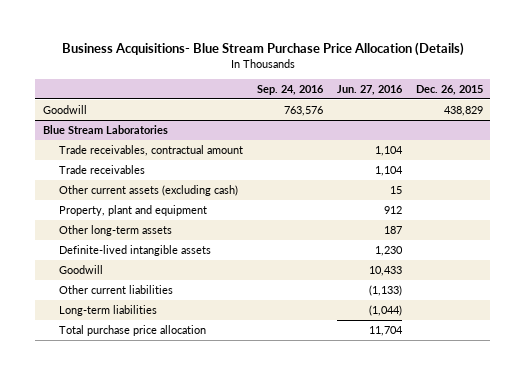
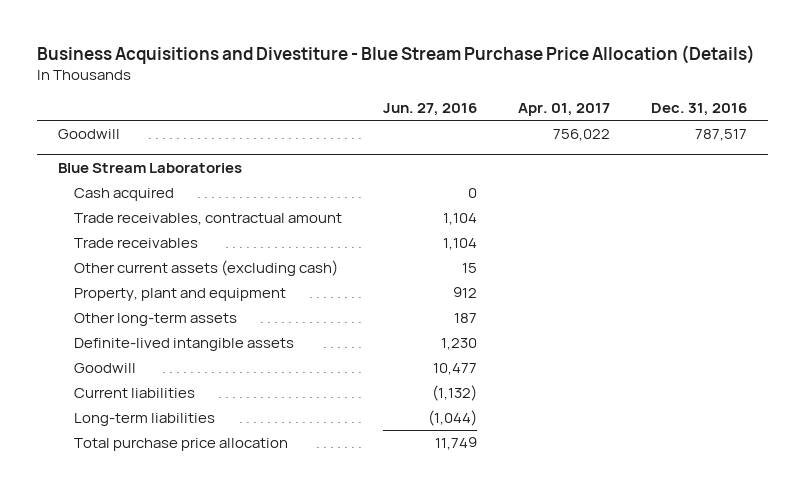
- Business Acquisitions- Blue Stream Purchase Price Allocation (Details)
+ Business Acquisitions and Divestiture - Blue Stream Purchase Price Allocation (Details)
- | Sep. 24, 2016 | Jun. 27, 2016 | Dec. 26, 2015
+ | Jun. 27, 2016 | Apr. 01, 2017 | Dec. 31, 2016
@ Blue Stream Laboratories
+ Cash acquired | 0 | |
- Goodwill | | 10,433 |
- Other current liabilities | | (1,133) |
+ Goodwill | 10,477 | |
+ Current liabilities | (1,132) | |
- Total purchase price allocation | | 11,704 |
+ Total purchase price allocation | 11,749 | |

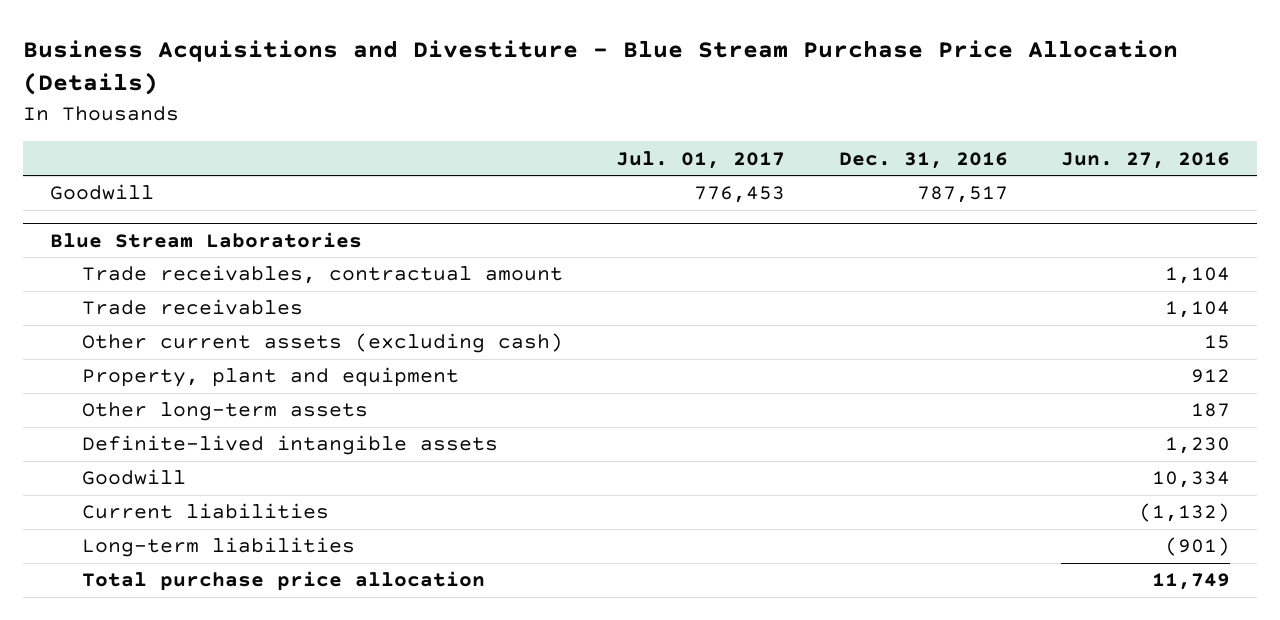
- | Jun. 27, 2016 | Apr. 01, 2017 | Dec. 31, 2016
+ | Jul. 01, 2017 | Dec. 31, 2016 | Jun. 27, 2016
@ Blue Stream Laboratories
- Cash acquired | 0 | |
- Goodwill | 10,477 | |
+ Goodwill | | | 10,334
- Long-term liabilities | (1,044) | |
+ Long-term liabilities | | | (901)

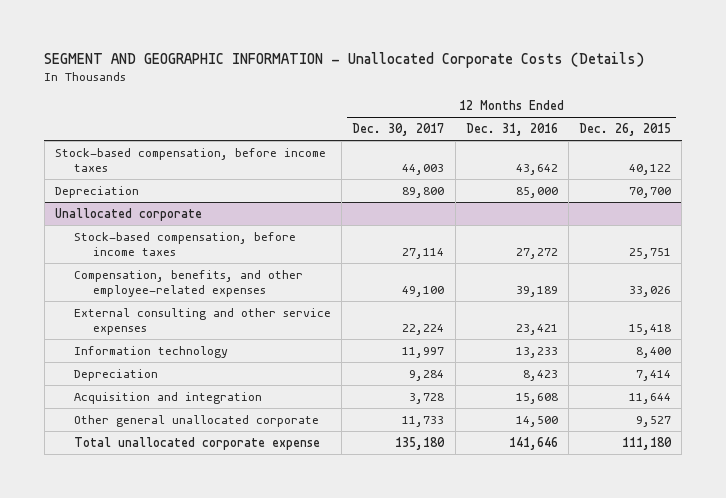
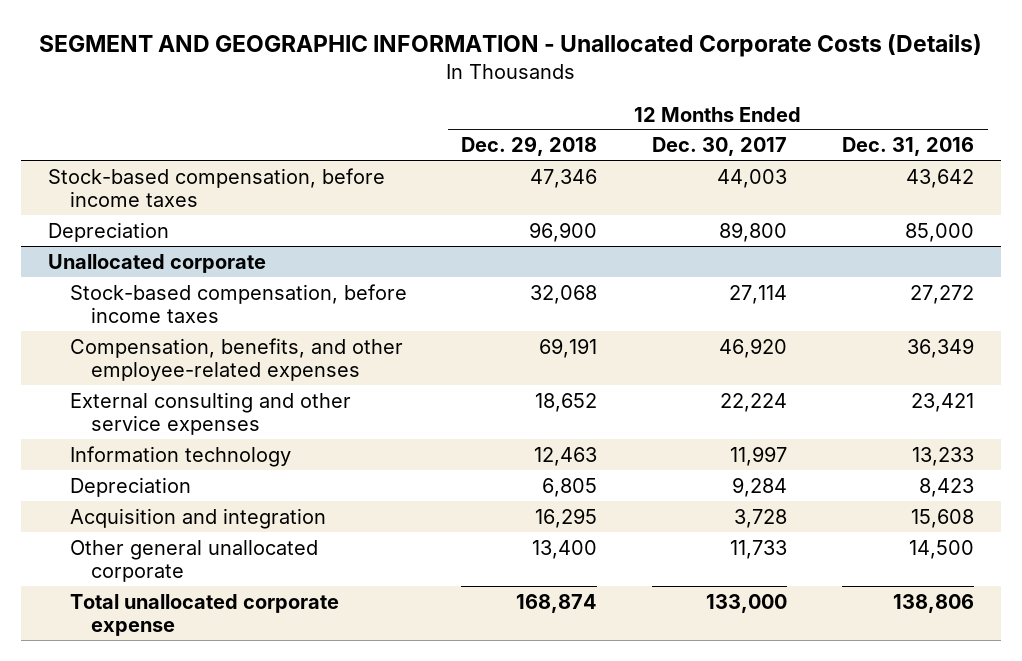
- | 12 Months Ended Dec. 30, 2017 | 12 Months Ended Dec. 31, 2016 | 12 Months Ended Dec. 26, 2015
+ | 12 Months Ended Dec. 29, 2018 | 12 Months Ended Dec. 30, 2017 | 12 Months Ended Dec. 31, 2016
@ Unallocated corporate
- Compensation, benefits, and other employee-related expenses | 49,100 | 39,189 | 33,026
+ Compensation, benefits, and other employee-related expenses | 69,191 | 46,920 | 36,349
- Total unallocated corporate expense | 135,180 | 141,646 | 111,180
+ Total unallocated corporate expense | 168,874 | 133,000 | 138,806

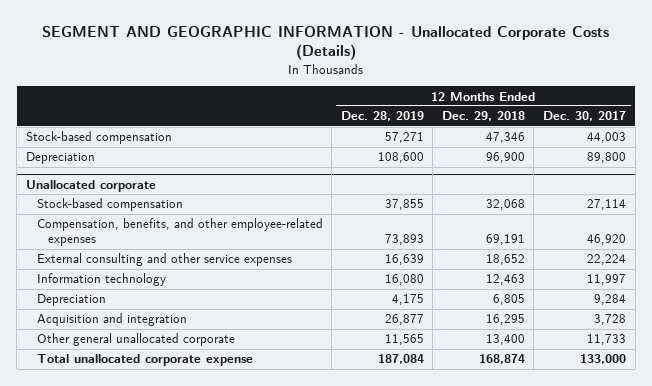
- | 12 Months Ended Dec. 29, 2018 | 12 Months Ended Dec. 30, 2017 | 12 Months Ended Dec. 31, 2016
+ | 12 Months Ended Dec. 28, 2019 | 12 Months Ended Dec. 29, 2018 | 12 Months Ended Dec. 30, 2017
- Stock-based compensation, before income taxes | 47,346 | 44,003 | 43,642
+ Stock-based compensation | 57,271 | 47,346 | 44,003
@ Unallocated corporate
- Stock-based compensation, before income taxes | 32,068 | 27,114 | 27,272
+ Stock-based compensation | 37,855 | 32,068 | 27,114

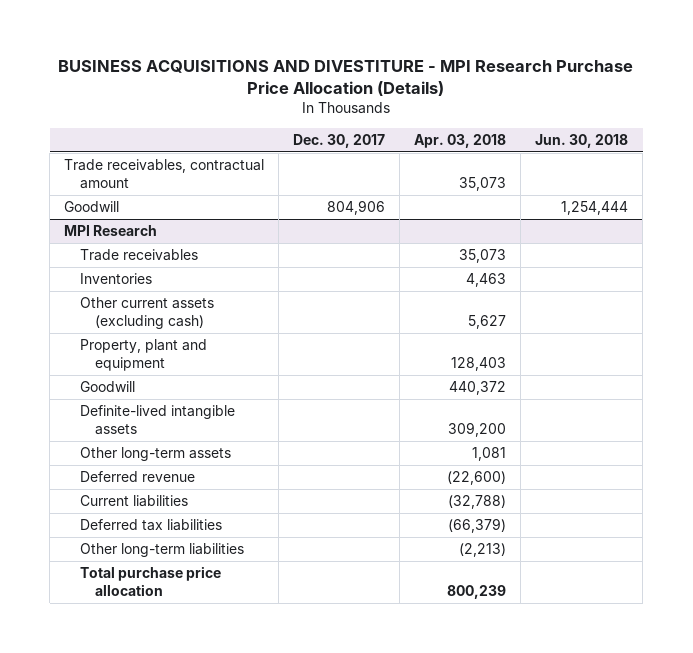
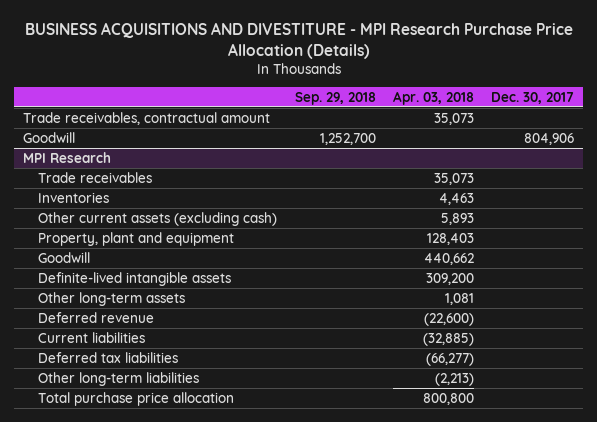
- | Dec. 30, 2017 | Apr. 03, 2018 | Jun. 30, 2018
+ | Sep. 29, 2018 | Apr. 03, 2018 | Dec. 30, 2017
@ MPI Research
- Other current assets (excluding cash) | | 5,627 |
+ Other current assets (excluding cash) | | 5,893 |
- Goodwill | | 440,372 |
+ Goodwill | | 440,662 |
- Current liabilities | | (32,788) |
- Deferred tax liabilities | | (66,379) |
+ Current liabilities | | (32,885) |
+ Deferred tax liabilities | | (66,277) |
- Total purchase price allocation | | 800,239 |
+ Total purchase price allocation | | 800,800 |

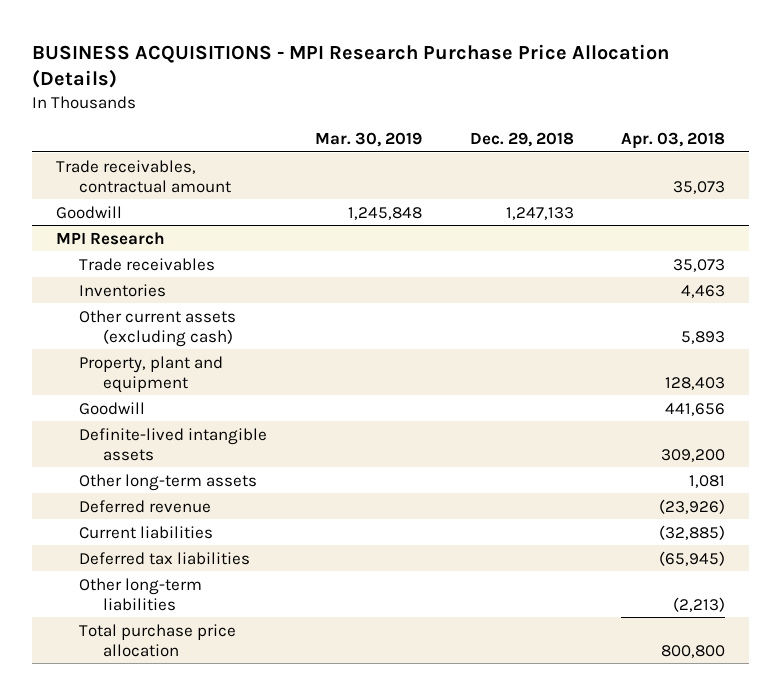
- BUSINESS ACQUISITIONS AND DIVESTITURE - MPI Research Purchase Price Allocation (Details)
+ BUSINESS ACQUISITIONS - MPI Research Purchase Price Allocation (Details)
- | Sep. 29, 2018 | Apr. 03, 2018 | Dec. 30, 2017
+ | Mar. 30, 2019 | Dec. 29, 2018 | Apr. 03, 2018
@ MPI Research
- Goodwill | | 440,662 |
+ Goodwill | | | 441,656
- Deferred revenue | | (22,600) |
+ Deferred revenue | | | (23,926)
- Deferred tax liabilities | | (66,277) |
+ Deferred tax liabilities | | | (65,945)

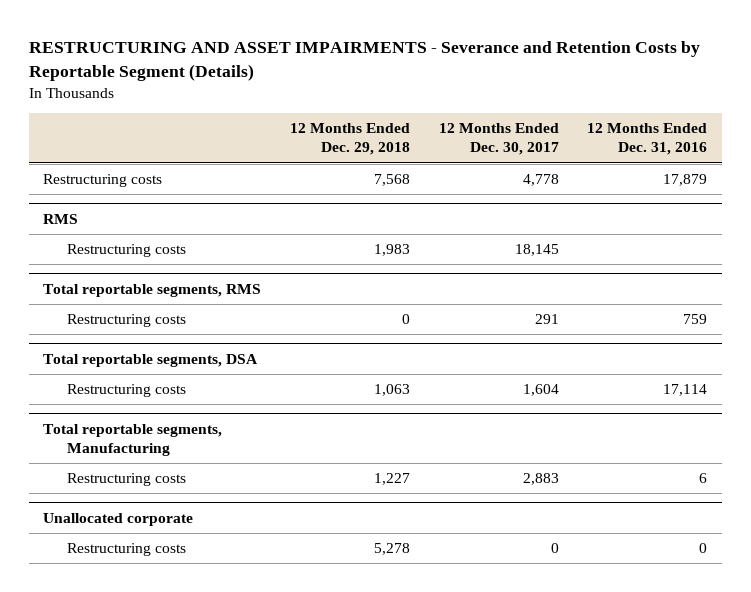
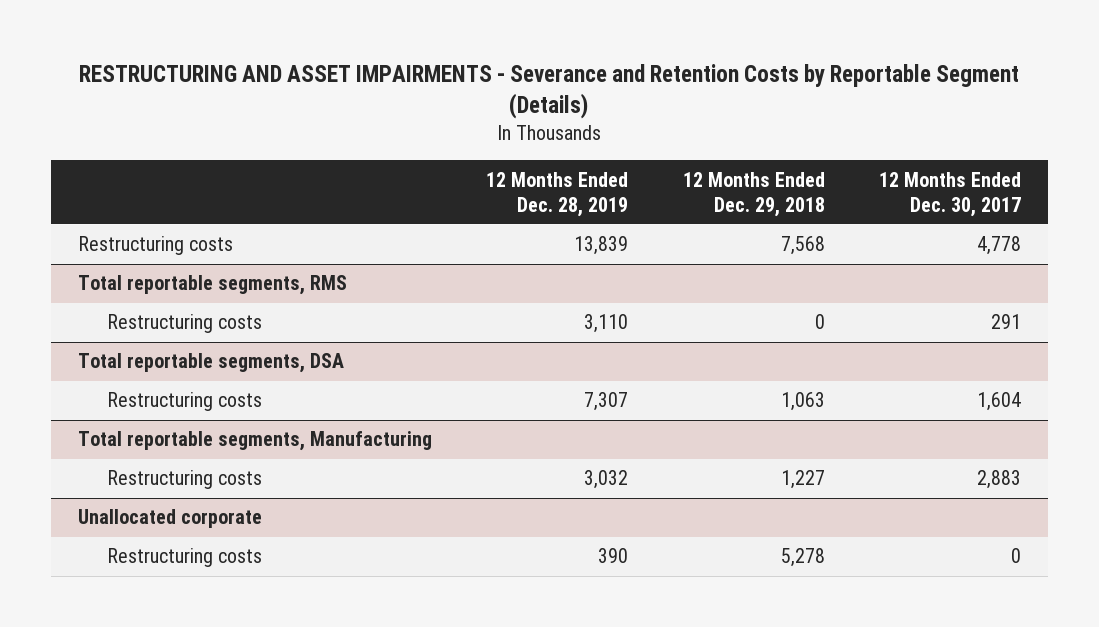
- | 12 Months Ended Dec. 29, 2018 | 12 Months Ended Dec. 30, 2017 | 12 Months Ended Dec. 31, 2016
+ | 12 Months Ended Dec. 28, 2019 | 12 Months Ended Dec. 29, 2018 | 12 Months Ended Dec. 30, 2017
- RMS
- Restructuring costs | 1,983 | 18,145 |

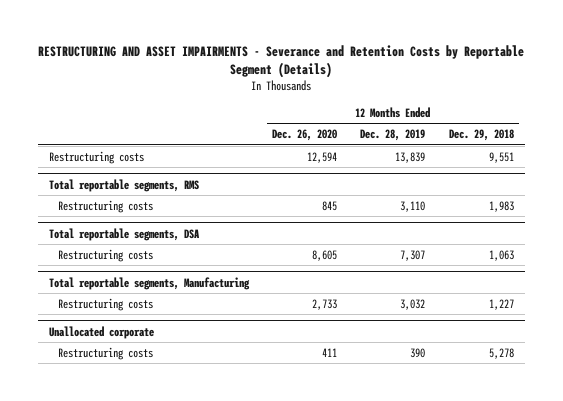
- | 12 Months Ended Dec. 28, 2019 | 12 Months Ended Dec. 29, 2018 | 12 Months Ended Dec. 30, 2017
+ | 12 Months Ended Dec. 26, 2020 | 12 Months Ended Dec. 28, 2019 | 12 Months Ended Dec. 29, 2018
- Restructuring costs | 13,839 | 7,568 | 4,778
+ Restructuring costs | 12,594 | 13,839 | 9,551
@ Total reportable segments, RMS
- Restructuring costs | 3,110 | 0 | 291
+ Restructuring costs | 845 | 3,110 | 1,983

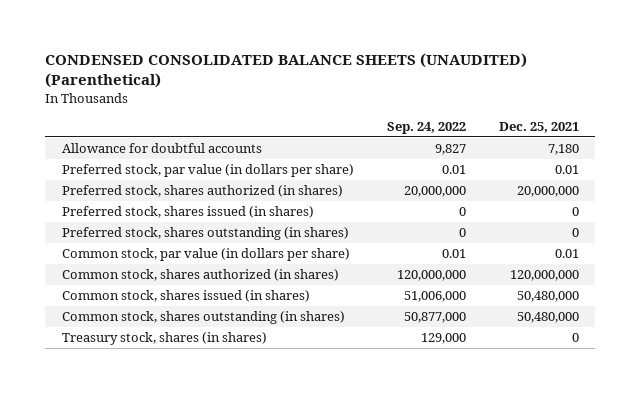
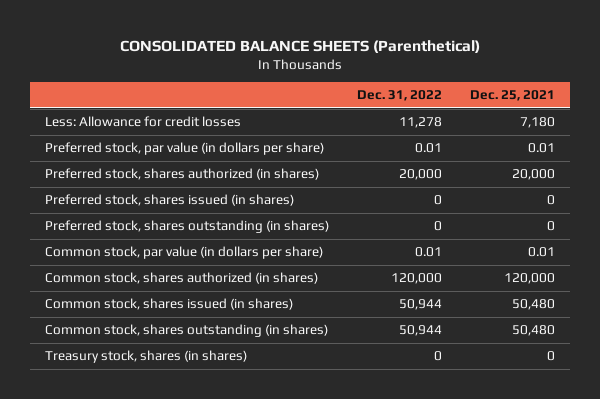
- CONDENSED CONSOLIDATED BALANCE SHEETS (UNAUDITED) (Parenthetical)
+ CONSOLIDATED BALANCE SHEETS (Parenthetical)
- | Sep. 24, 2022 | Dec. 25, 2021
+ | Dec. 31, 2022 | Dec. 25, 2021
- Allowance for doubtful accounts | 9,827 | 7,180
+ Less: Allowance for credit losses | 11,278 | 7,180
- Preferred stock, shares authorized (in shares) | 20,000,000 | 20,000,000
+ Preferred stock, shares authorized (in shares) | 20,000 | 20,000
- Common stock, shares authorized (in shares) | 120,000,000 | 120,000,000
- Common stock, shares issued (in shares) | 51,006,000 | 50,480,000
- Common stock, shares outstanding (in shares) | 50,877,000 | 50,480,000
+ Common stock, shares authorized (in shares) | 120,000 | 120,000
+ Common stock, shares issued (in shares) | 50,944 | 50,480
+ Common stock, shares outstanding (in shares) | 50,944 | 50,480

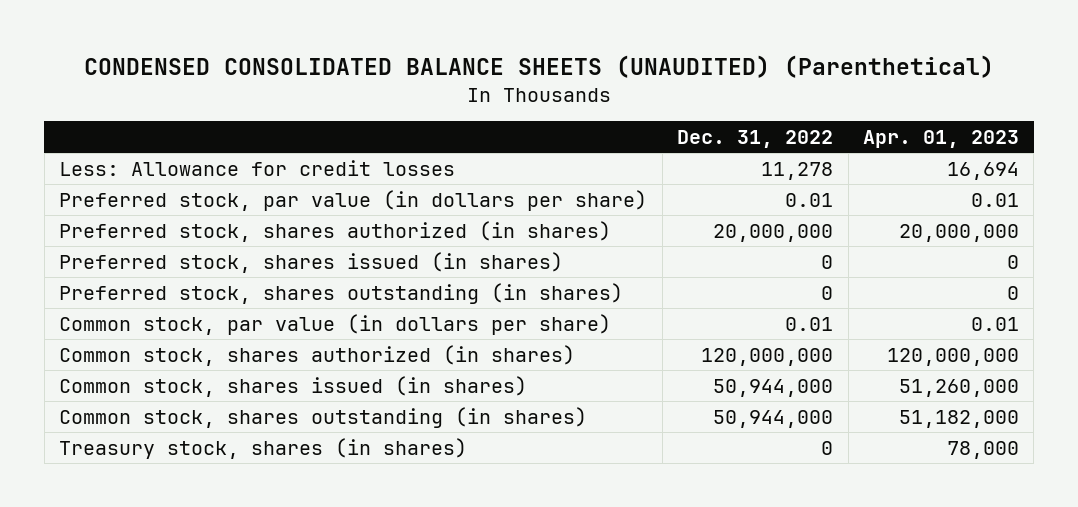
- CONSOLIDATED BALANCE SHEETS (Parenthetical)
+ CONDENSED CONSOLIDATED BALANCE SHEETS (UNAUDITED) (Parenthetical)
- | Dec. 31, 2022 | Dec. 25, 2021
+ | Dec. 31, 2022 | Apr. 01, 2023
- Preferred stock, shares authorized (in shares) | 20,000 | 20,000
+ Preferred stock, shares authorized (in shares) | 20,000,000 | 20,000,000
- Common stock, shares authorized (in shares) | 120,000 | 120,000
- Common stock, shares issued (in shares) | 50,944 | 50,480
- Common stock, shares outstanding (in shares) | 50,944 | 50,480
+ Common stock, shares authorized (in shares) | 120,000,000 | 120,000,000
+ Common stock, shares issued (in shares) | 50,944,000 | 51,260,000
+ Common stock, shares outstanding (in shares) | 50,944,000 | 51,182,000

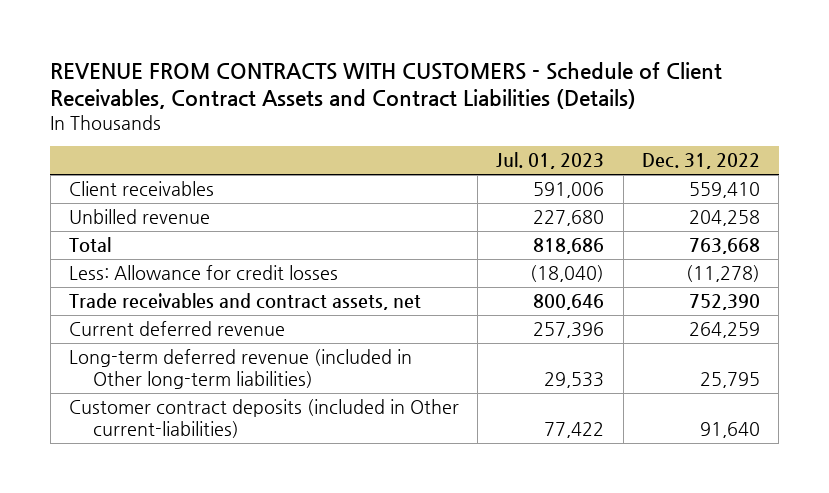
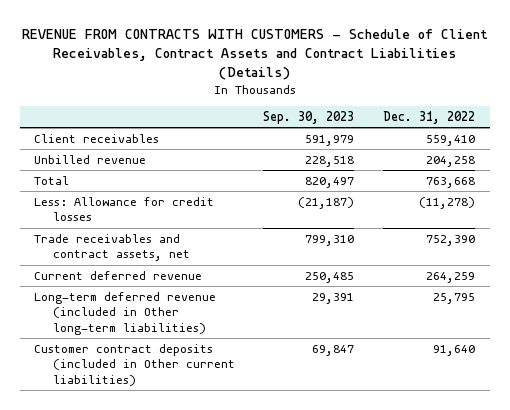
- | Jul. 01, 2023 | Dec. 31, 2022
+ | Sep. 30, 2023 | Dec. 31, 2022
- Customer contract deposits (included in Other current-liabilities) | 77,422 | 91,640
+ Customer contract deposits (included in Other current liabilities) | 69,847 | 91,640

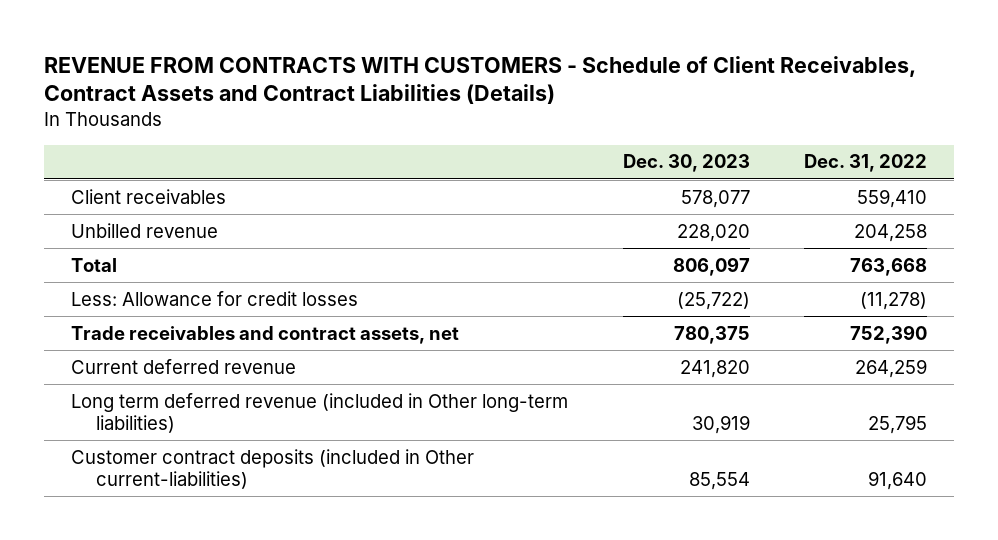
- | Sep. 30, 2023 | Dec. 31, 2022
+ | Dec. 30, 2023 | Dec. 31, 2022
- Long-term deferred revenue (included in Other long-term liabilities) | 29,391 | 25,795
- Customer contract deposits (included in Other current liabilities) | 69,847 | 91,640
+ Long term deferred revenue (included in Other long-term liabilities) | 30,919 | 25,795
+ Customer contract deposits (included in Other current-liabilities) | 85,554 | 91,640

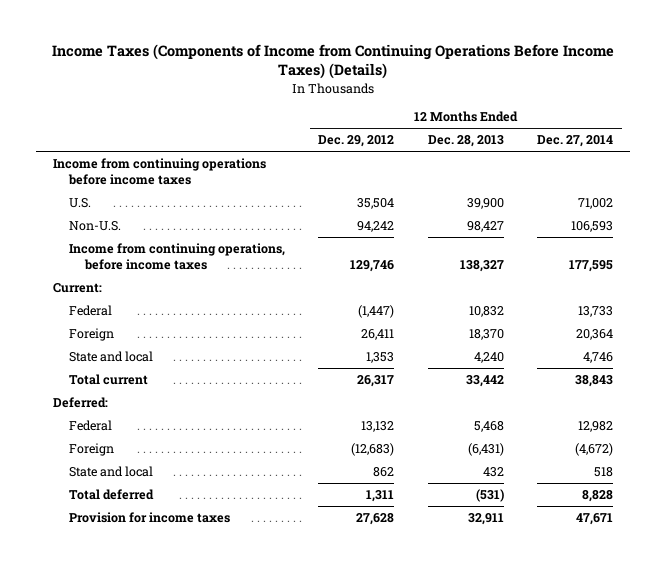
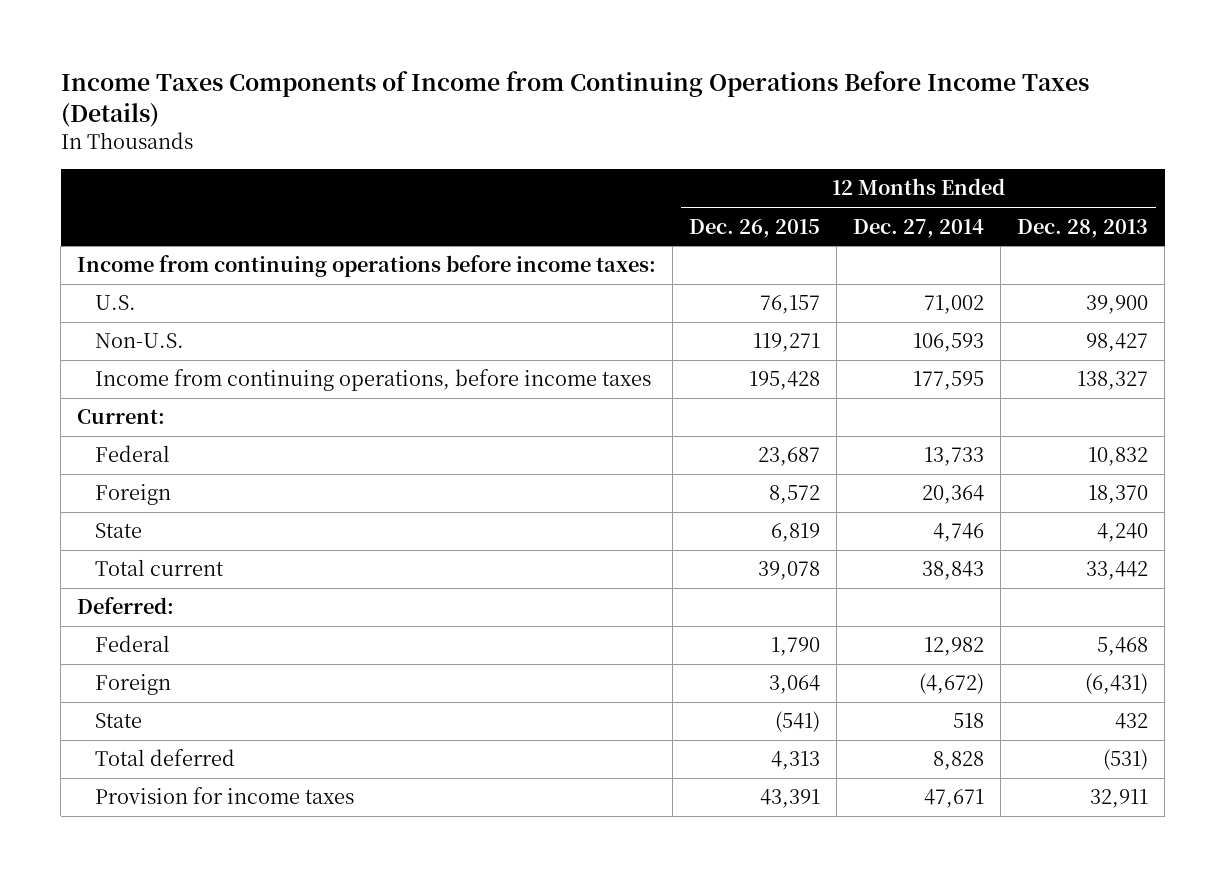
- Income Taxes (Components of Income from Continuing Operations Before Income Taxes) (Details)
+ Income Taxes Components of Income from Continuing Operations Before Income Taxes (Details)
- | 12 Months Ended Dec. 29, 2012 | 12 Months Ended Dec. 28, 2013 | 12 Months Ended Dec. 27, 2014
+ | 12 Months Ended Dec. 26, 2015 | 12 Months Ended Dec. 27, 2014 | 12 Months Ended Dec. 28, 2013
- Income from continuing operations before income taxes
+ Income from continuing operations before income taxes:
- State and local | 1,353 | 4,240 | 4,746
+ State | 6,819 | 4,746 | 4,240
- State and local | 862 | 432 | 518
+ State | (541) | 518 | 432

